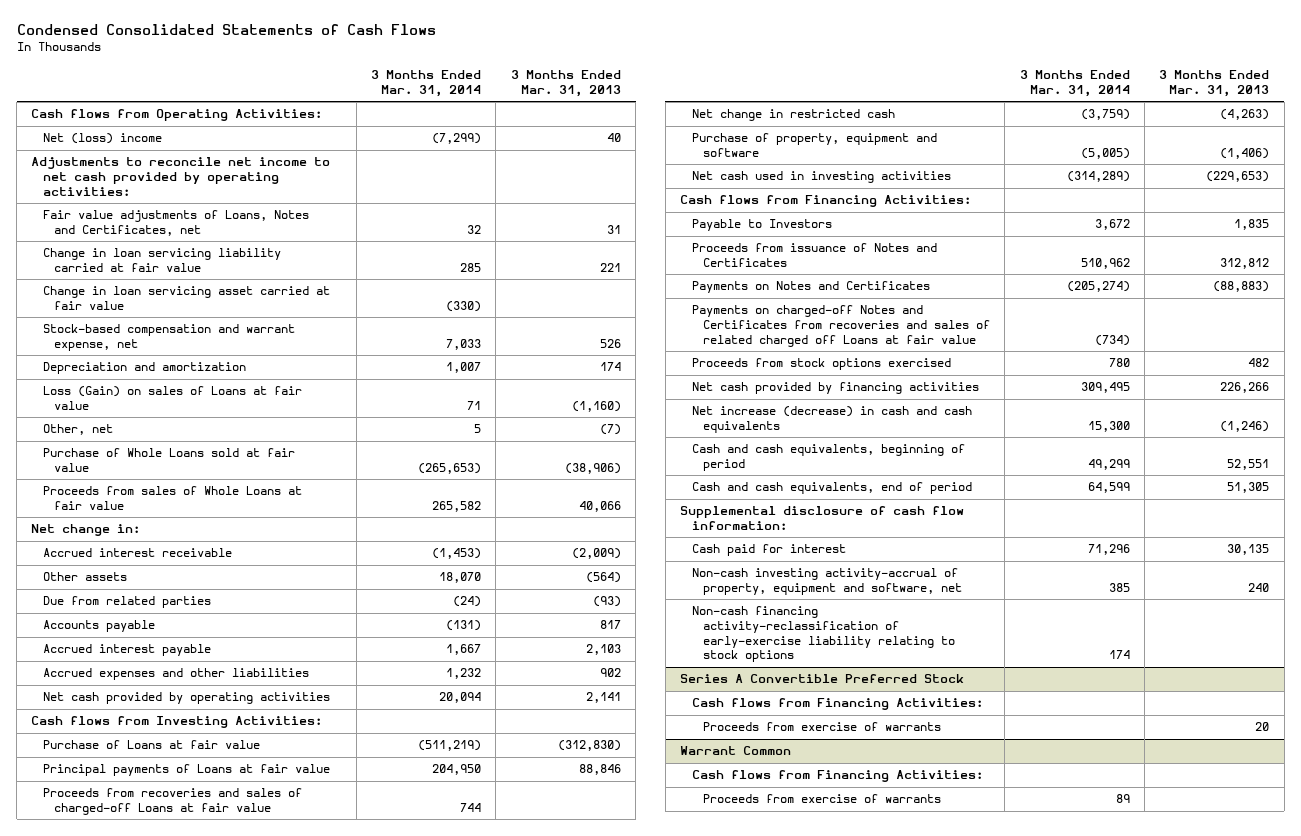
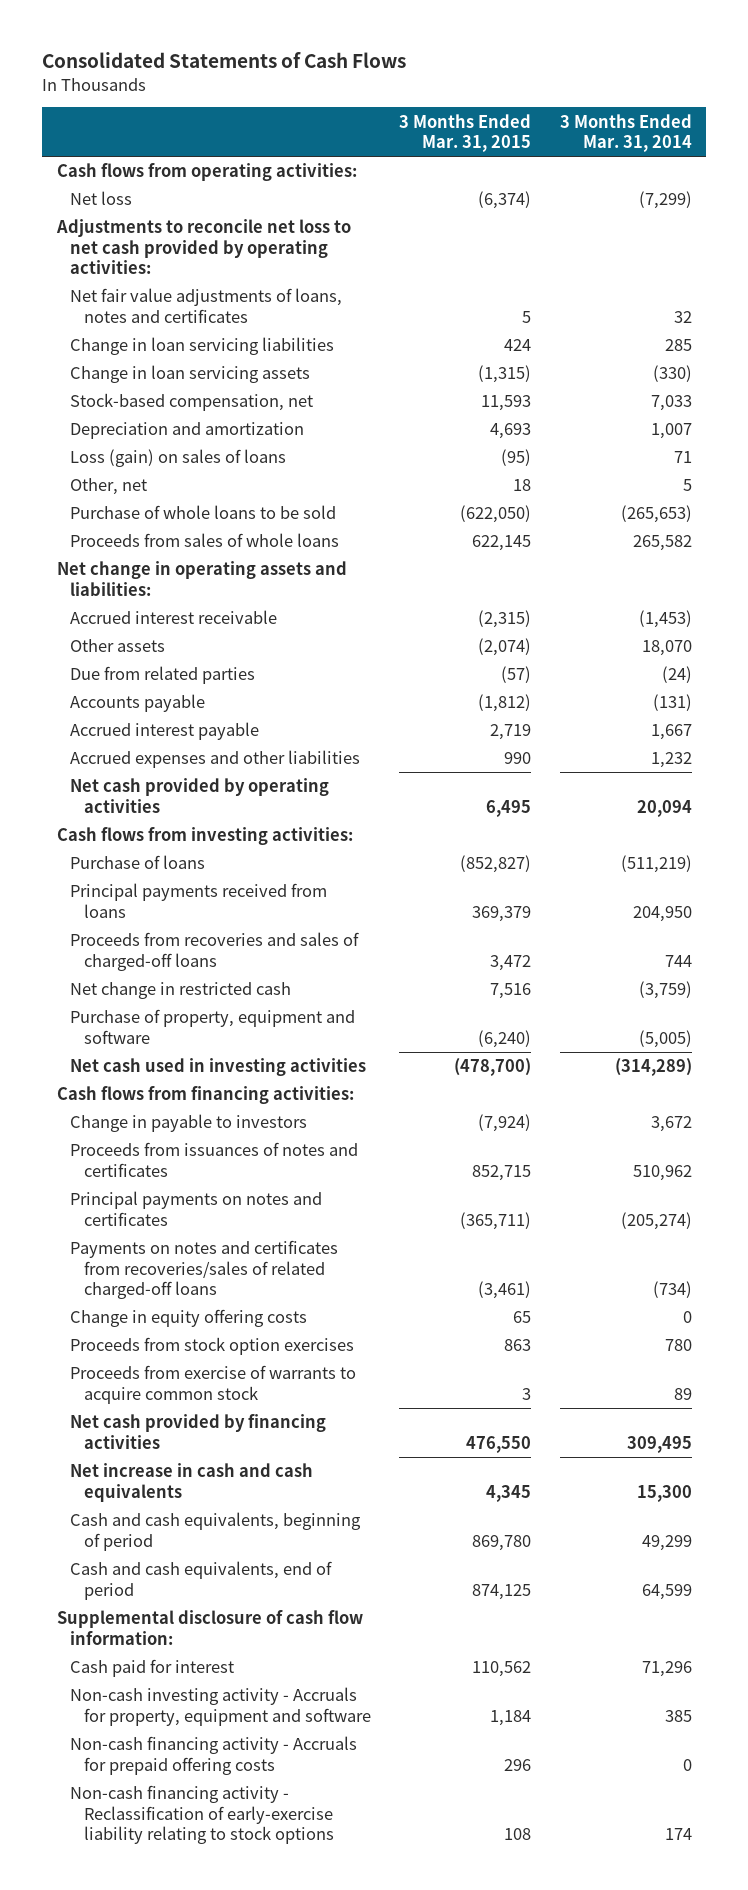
- Condensed Consolidated Statements of Cash Flows
+ Consolidated Statements of Cash Flows
- | 3 Months Ended Mar. 31, 2014 | 3 Months Ended Mar. 31, 2013
+ | 3 Months Ended Mar. 31, 2015 | 3 Months Ended Mar. 31, 2014
- Cash flows from Operating Activities:
- Net (loss) income | (7,299) | 40
- Adjustments to reconcile net income to net cash provided by operating activities:
- Fair value adjustments of Loans, Notes and Certificates, net | 32 | 31
- Change in loan servicing liability carried at fair value | 285 | 221
- Change in loan servicing asset carried at fair value | (330) |
- Stock-based compensation and warrant expense, net | 7,033 | 526
+ Cash flows from operating activities:
+ Net loss | (6,374) | (7,299)
+ Adjustments to reconcile net loss to net cash provided by operating activities:
+ Net fair value adjustments of loans, notes and certificates | 5 | 32
+ Change in loan servicing liabilities | 424 | 285
+ Change in loan servicing assets | (1,315) | (330)
+ Stock-based compensation, net | 11,593 | 7,033
- Loss (Gain) on sales of Loans at fair value | 71 | (1,160)
+ Loss (gain) on sales of loans | (95) | 71
- Purchase of Whole Loans sold at fair value | (265,653) | (38,906)
- Proceeds from sales of Whole Loans at fair value | 265,582 | 40,066
- Net change in:
+ Purchase of whole loans to be sold | (622,050) | (265,653)
+ Proceeds from sales of whole loans | 622,145 | 265,582
+ Net change in operating assets and liabilities:
- Cash flows from Investing Activities:
- Purchase of Loans at fair value | (511,219) | (312,830)
- Principal payments of Loans at fair value | 204,950 | 88,846
- Proceeds from recoveries and sales of charged-off Loans at fair value | 744 |
+ Cash flows from investing activities:
+ Purchase of loans | (852,827) | (511,219)
+ Principal payments received from loans | 369,379 | 204,950
+ Proceeds from recoveries and sales of charged-off loans | 3,472 | 744
- Cash flows from Financing Activities:
- Payable to Investors | 3,672 | 1,835
- Proceeds from issuance of Notes and Certificates | 510,962 | 312,812
- Payments on Notes and Certificates | (205,274) | (88,883)
- Payments on charged-off Notes and Certificates from recoveries and sales of related charged off Loans at fair value | (734) |
- Proceeds from stock options exercised | 780 | 482
+ Cash flows from financing activities:
+ Change in payable to investors | (7,924) | 3,672
+ Proceeds from issuances of notes and certificates | 852,715 | 510,962
+ Principal payments on notes and certificates | (365,711) | (205,274)
+ Payments on notes and certificates from recoveries/sales of related charged-off loans | (3,461) | (734)
+ Change in equity offering costs | 65 | 0
+ Proceeds from stock option exercises | 863 | 780
+ Proceeds from exercise of warrants to acquire common stock | 3 | 89
- Net increase (decrease) in cash and cash equivalents | 15,300 | (1,246)
+ Net increase in cash and cash equivalents | 4,345 | 15,300
- Non-cash investing activity-accrual of property, equipment and software, net | 385 | 240
- Non-cash financing activity-reclassification of early-exercise liability relating to stock options | 174 |
- Series A Convertible Preferred Stock
- Cash flows from Financing Activities:
- Proceeds from exercise of warrants | | 20
- Warrant Common
- Cash flows from Financing Activities:
- Proceeds from exercise of warrants | 89 |
+ Non-cash investing activity - Accruals for property, equipment and software | 1,184 | 385
+ Non-cash financing activity - Accruals for prepaid offering costs | 296 | 0
+ Non-cash financing activity - Reclassification of early-exercise liability relating to stock options | 108 | 174

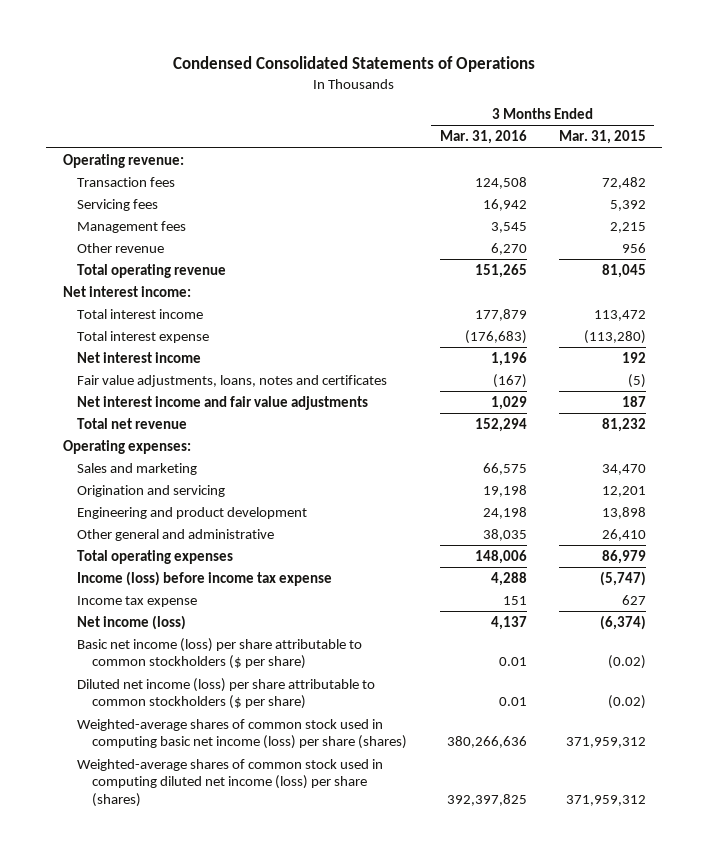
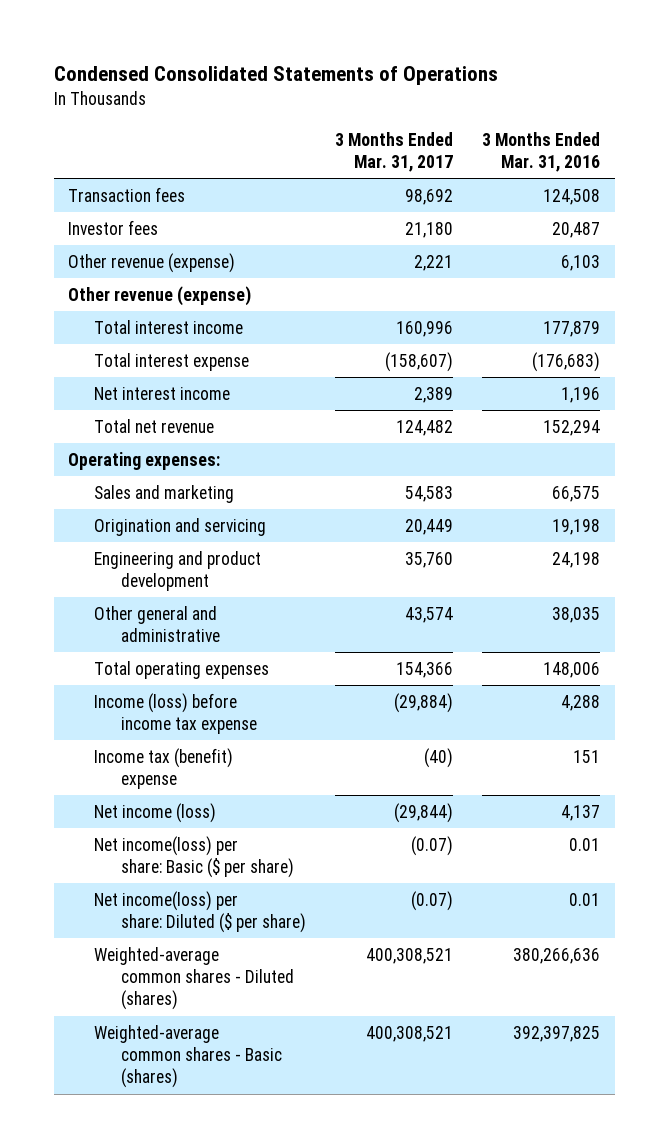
- | 3 Months Ended Mar. 31, 2016 | 3 Months Ended Mar. 31, 2015
+ | 3 Months Ended Mar. 31, 2017 | 3 Months Ended Mar. 31, 2016
- Operating revenue:
- Servicing fees | 16,942 | 5,392
- Management fees | 3,545 | 2,215
- Other revenue | 6,270 | 956
- Total operating revenue | 151,265 | 81,045
- Net interest income:
+ Investor fees | 21,180 | 20,487
+ Other revenue (expense) | 2,221 | 6,103
+ Other revenue (expense)
- Fair value adjustments, loans, notes and certificates | (167) | (5)
- Net interest income and fair value adjustments | 1,029 | 187
- Income tax expense | 151 | 627
+ Income tax (benefit) expense | (40) | 151
- Basic net income (loss) per share attributable to common stockholders ($ per share) | 0.01 | (0.02)
- Diluted net income (loss) per share attributable to common stockholders ($ per share) | 0.01 | (0.02)
- Weighted-average shares of common stock used in computing basic net income (loss) per share (shares) | 380,266,636 | 371,959,312
- Weighted-average shares of common stock used in computing diluted net income (loss) per share (shares) | 392,397,825 | 371,959,312
+ Net income(loss) per share: Basic ($ per share) | (0.07) | 0.01
+ Net income(loss) per share: Diluted ($ per share) | (0.07) | 0.01
+ Weighted-average common shares - Diluted (shares) | 400,308,521 | 380,266,636
+ Weighted-average common shares - Basic (shares) | 400,308,521 | 392,397,825

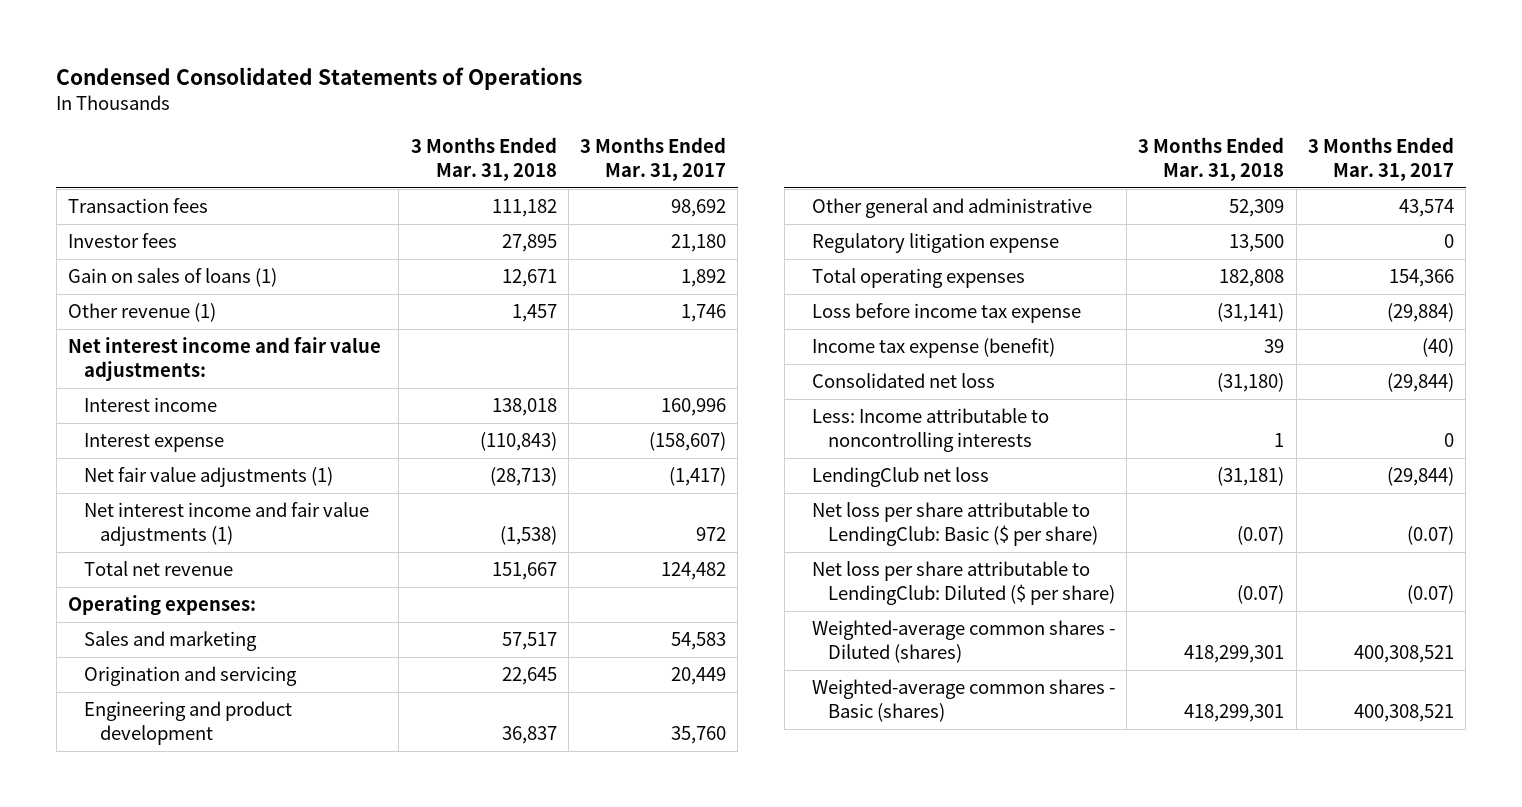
- | 3 Months Ended Mar. 31, 2017 | 3 Months Ended Mar. 31, 2016
+ | 3 Months Ended Mar. 31, 2018 | 3 Months Ended Mar. 31, 2017
- Other revenue (expense) | 2,221 | 6,103
- Other revenue (expense)
- Total interest income | 160,996 | 177,879
- Total interest expense | (158,607) | (176,683)
- Net interest income | 2,389 | 1,196
+ Gain on sales of loans (1) | 12,671 | 1,892
+ Other revenue (1) | 1,457 | 1,746
+ Net interest income and fair value adjustments:
+ Interest income | 138,018 | 160,996
+ Interest expense | (110,843) | (158,607)
+ Net fair value adjustments (1) | (28,713) | (1,417)
+ Net interest income and fair value adjustments (1) | (1,538) | 972
+ Regulatory litigation expense | 13,500 | 0
- Income (loss) before income tax expense | (29,884) | 4,288
- Income tax (benefit) expense | (40) | 151
- Net income (loss) | (29,844) | 4,137
- Net income(loss) per share: Basic ($ per share) | (0.07) | 0.01
- Net income(loss) per share: Diluted ($ per share) | (0.07) | 0.01
+ Loss before income tax expense | (31,141) | (29,884)
+ Income tax expense (benefit) | 39 | (40)
+ Consolidated net loss | (31,180) | (29,844)
+ Less: Income attributable to noncontrolling interests | 1 | 0
+ LendingClub net loss | (31,181) | (29,844)
+ Net loss per share attributable to LendingClub: Basic ($ per share) | (0.07) | (0.07)
+ Net loss per share attributable to LendingClub: Diluted ($ per share) | (0.07) | (0.07)

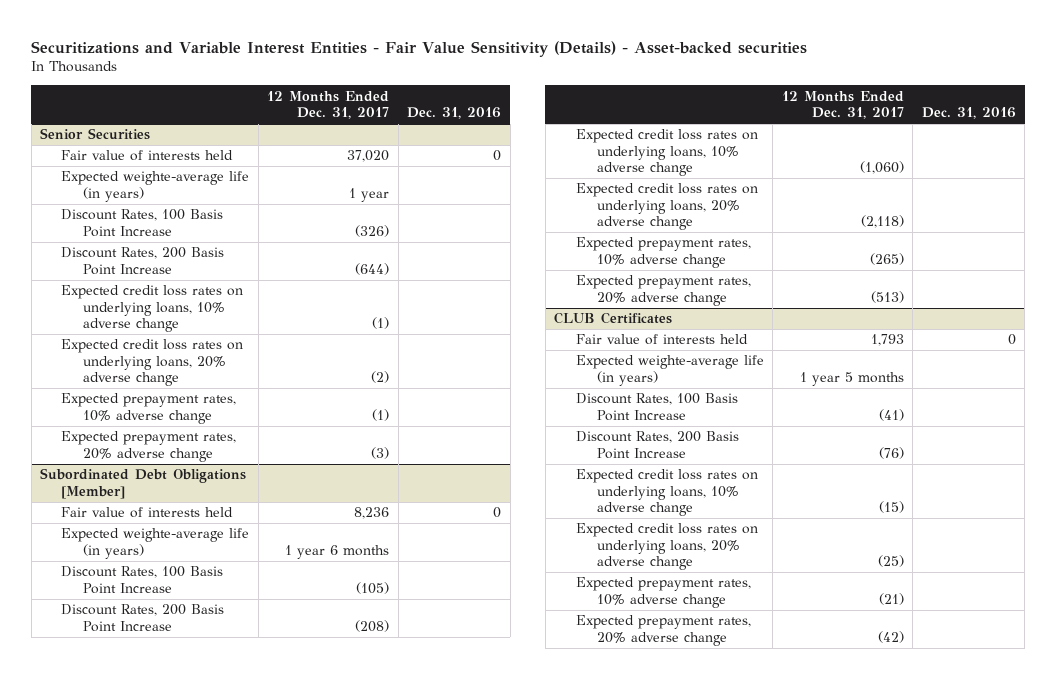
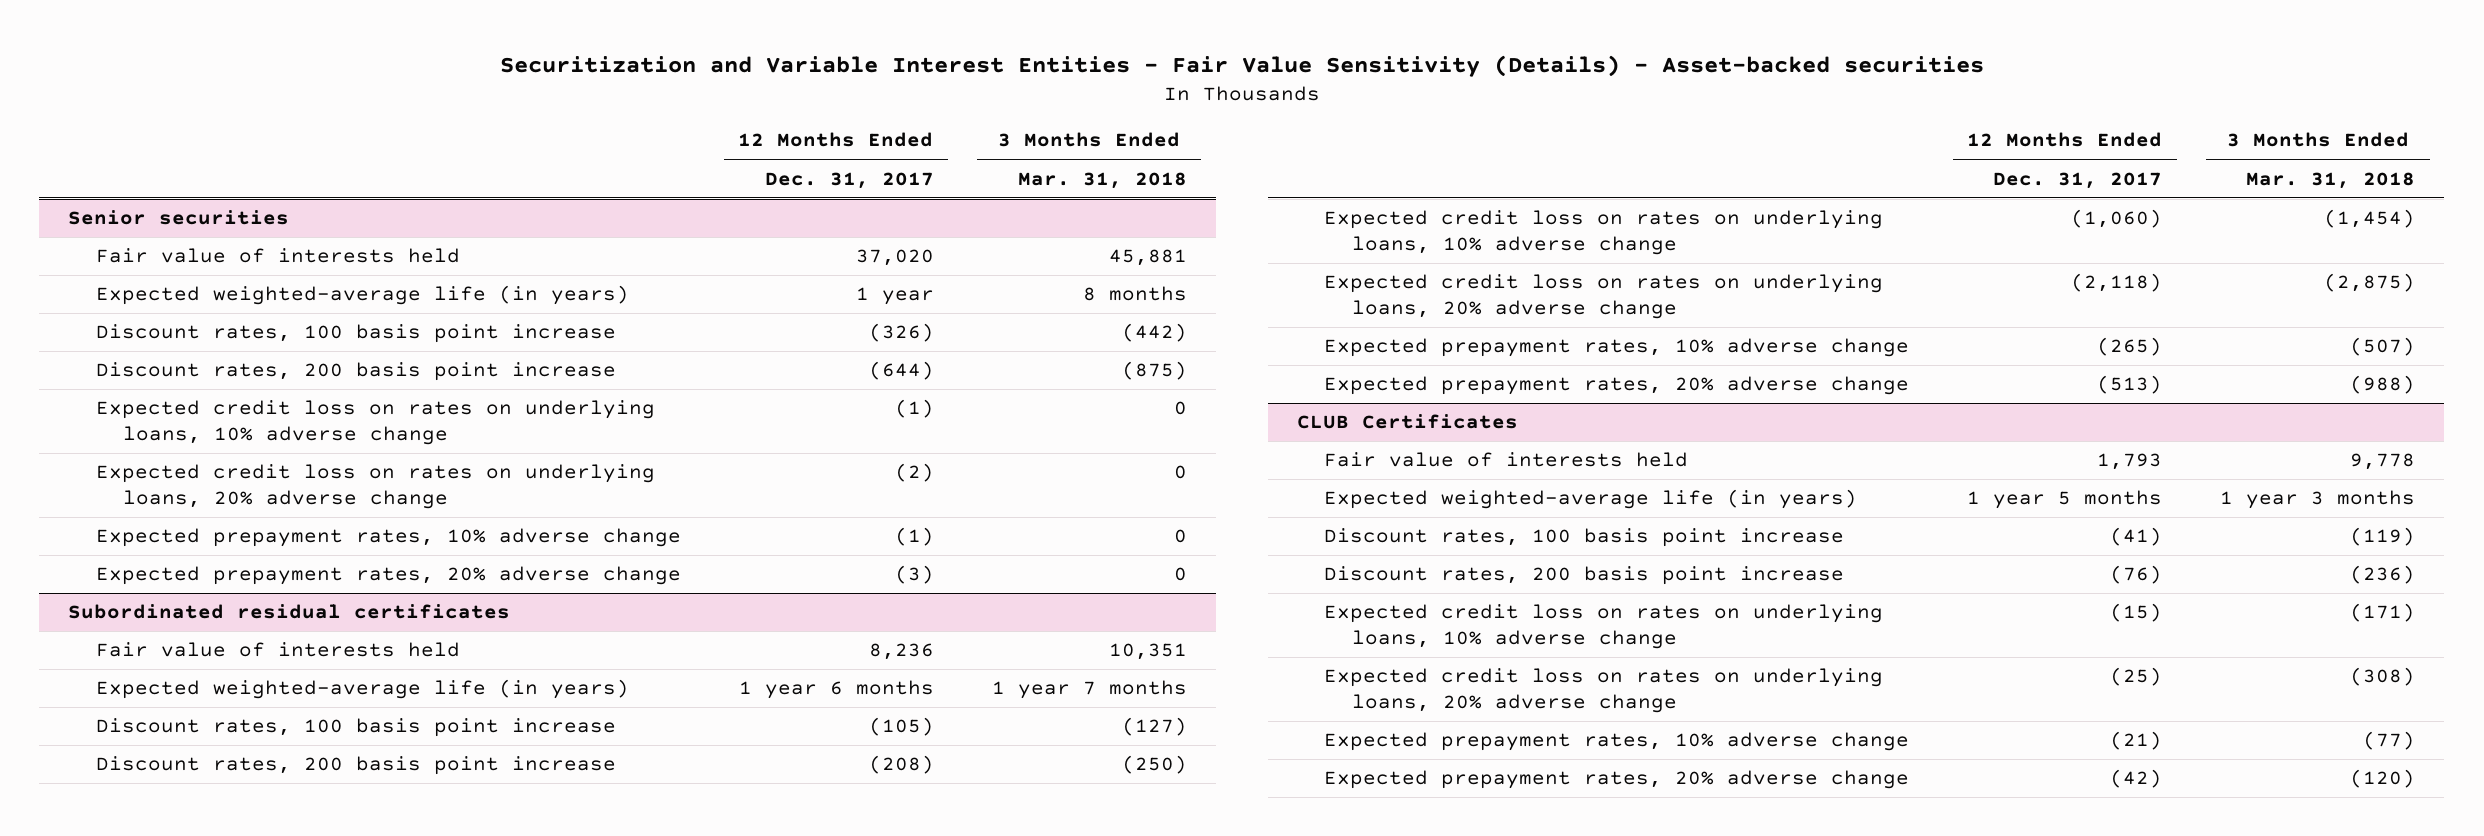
- Securitizations and Variable Interest Entities - Fair Value Sensitivity (Details) - Asset-backed securities
+ Securitization and Variable Interest Entities - Fair Value Sensitivity (Details) - Asset-backed securities
- | 12 Months Ended Dec. 31, 2017 | Dec. 31, 2016
+ | 12 Months Ended Dec. 31, 2017 | 3 Months Ended Mar. 31, 2018
- Senior Securities
+ Senior securities
- Expected weighte-average life (in years) | 1 year |
- Discount Rates, 100 Basis Point Increase | (326) |
- Discount Rates, 200 Basis Point Increase | (644) |
- Expected credit loss rates on underlying loans, 10% adverse change | (1) |
- Expected credit loss rates on underlying loans, 20% adverse change | (2) |
+ Expected weighted-average life (in years) | 1 year | 8 months
+ Discount rates, 100 basis point increase | (326) | (442)
+ Discount rates, 200 basis point increase | (644) | (875)
+ Expected credit loss on rates on underlying loans, 10% adverse change | (1) | 0
+ Expected credit loss on rates on underlying loans, 20% adverse change | (2) | 0
- Subordinated Debt Obligations [Member]
+ Subordinated residual certificates
- Expected weighte-average life (in years) | 1 year 6 months |
- Discount Rates, 100 Basis Point Increase | (105) |
- Discount Rates, 200 Basis Point Increase | (208) |
- Expected credit loss rates on underlying loans, 10% adverse change | (1,060) |
- Expected credit loss rates on underlying loans, 20% adverse change | (2,118) |
+ Expected weighted-average life (in years) | 1 year 6 months | 1 year 7 months
+ Discount rates, 100 basis point increase | (105) | (127)
+ Discount rates, 200 basis point increase | (208) | (250)
+ Expected credit loss on rates on underlying loans, 10% adverse change | (1,060) | (1,454)
+ Expected credit loss on rates on underlying loans, 20% adverse change | (2,118) | (2,875)
@ CLUB Certificates
- Expected weighte-average life (in years) | 1 year 5 months |
- Discount Rates, 100 Basis Point Increase | (41) |
- Discount Rates, 200 Basis Point Increase | (76) |
- Expected credit loss rates on underlying loans, 10% adverse change | (15) |
- Expected credit loss rates on underlying loans, 20% adverse change | (25) |
+ Expected weighted-average life (in years) | 1 year 5 months | 1 year 3 months
+ Discount rates, 100 basis point increase | (41) | (119)
+ Discount rates, 200 basis point increase | (76) | (236)
+ Expected credit loss on rates on underlying loans, 10% adverse change | (15) | (171)
+ Expected credit loss on rates on underlying loans, 20% adverse change | (25) | (308)

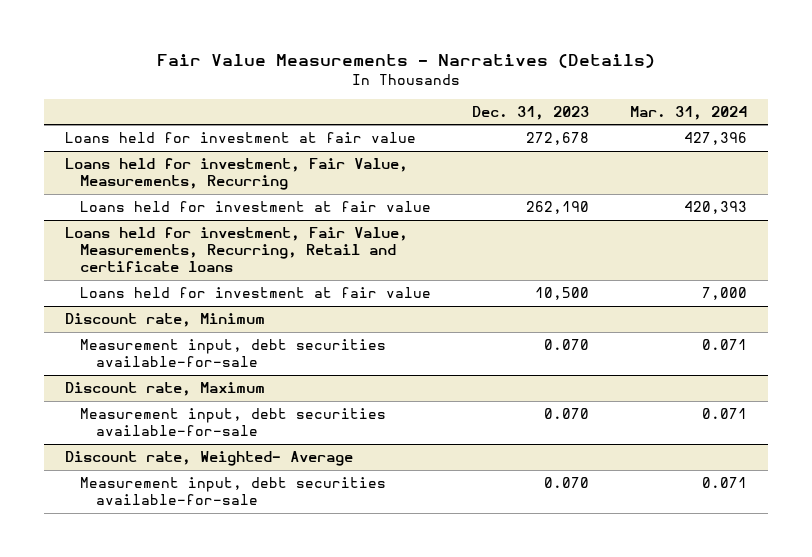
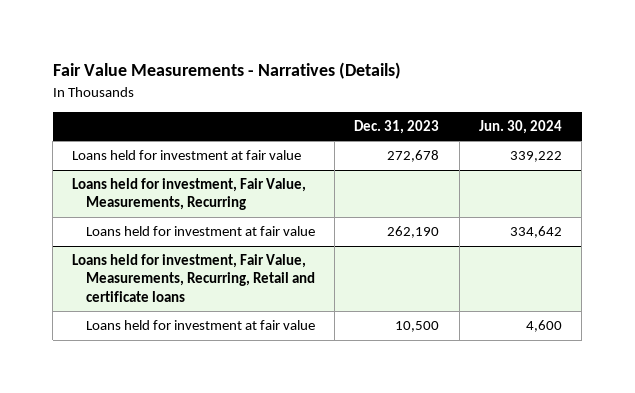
- | Dec. 31, 2023 | Mar. 31, 2024
+ | Dec. 31, 2023 | Jun. 30, 2024
- Discount rate, Minimum
- Measurement input, debt securities available-for-sale | 0.070 | 0.071
- Discount rate, Maximum
- Measurement input, debt securities available-for-sale | 0.070 | 0.071
- Discount rate, Weighted- Average
- Measurement input, debt securities available-for-sale | 0.070 | 0.071

